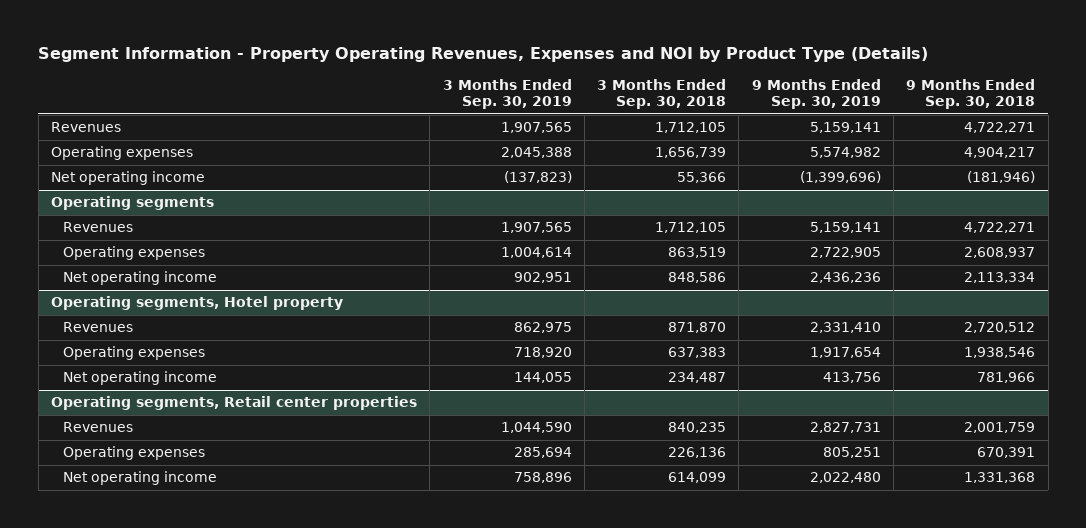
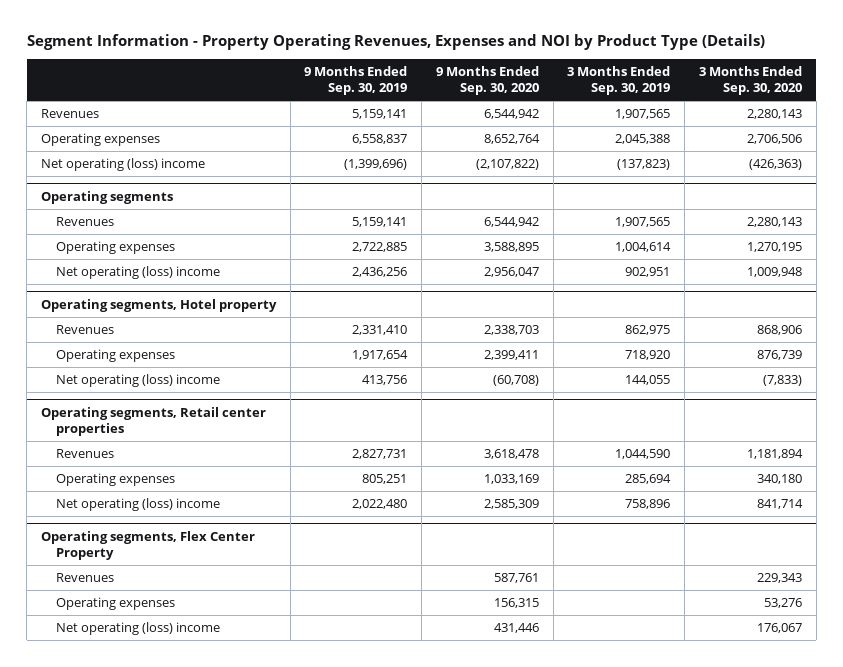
- | 3 Months Ended Sep. 30, 2019 | 3 Months Ended Sep. 30, 2018 | 9 Months Ended Sep. 30, 2019 | 9 Months Ended Sep. 30, 2018
+ | 9 Months Ended Sep. 30, 2019 | 9 Months Ended Sep. 30, 2020 | 3 Months Ended Sep. 30, 2019 | 3 Months Ended Sep. 30, 2020
- Operating expenses | 2,045,388 | 1,656,739 | 5,574,982 | 4,904,217
- Net operating income | (137,823) | 55,366 | (1,399,696) | (181,946)
+ Operating expenses | 6,558,837 | 8,652,764 | 2,045,388 | 2,706,506
+ Net operating (loss) income | (1,399,696) | (2,107,822) | (137,823) | (426,363)
@ Operating segments
- Operating expenses | 1,004,614 | 863,519 | 2,722,905 | 2,608,937
- Net operating income | 902,951 | 848,586 | 2,436,236 | 2,113,334
+ Operating expenses | 2,722,885 | 3,588,895 | 1,004,614 | 1,270,195
+ Net operating (loss) income | 2,436,256 | 2,956,047 | 902,951 | 1,009,948
@ Operating segments, Hotel property
- Net operating income | 144,055 | 234,487 | 413,756 | 781,966
+ Net operating (loss) income | 413,756 | (60,708) | 144,055 | (7,833)
@ Operating segments, Retail center properties
- Net operating income | 758,896 | 614,099 | 2,022,480 | 1,331,368
+ Net operating (loss) income | 2,022,480 | 2,585,309 | 758,896 | 841,714
+ Operating segments, Flex Center Property
+ Revenues | | 587,761 | | 229,343
+ Operating expenses | | 156,315 | | 53,276
+ Net operating (loss) income | | 431,446 | | 176,067

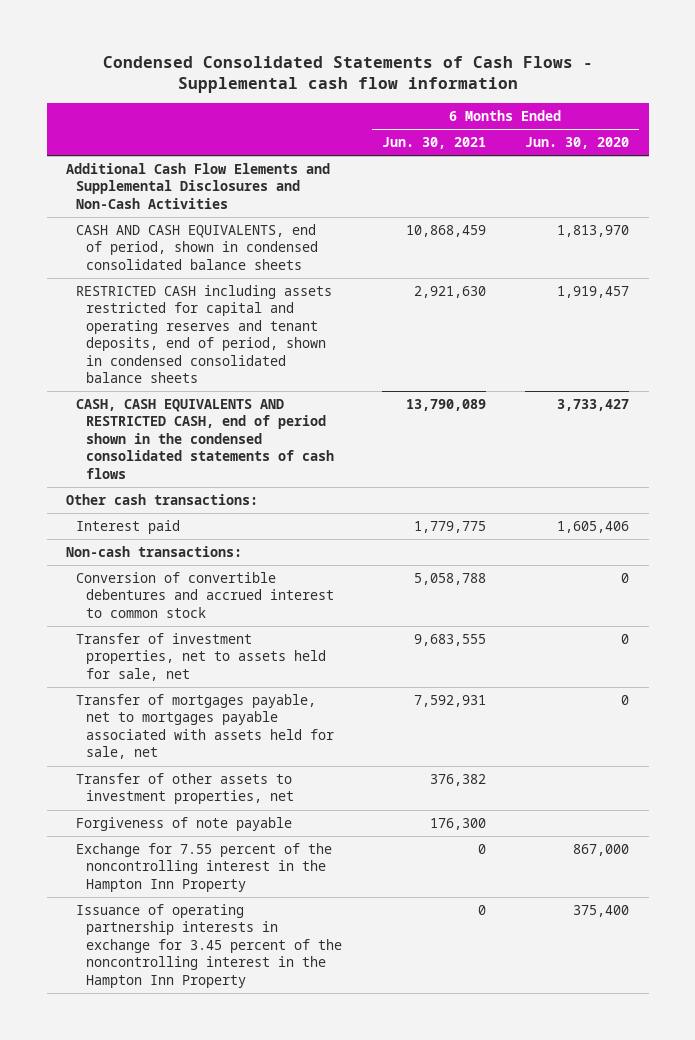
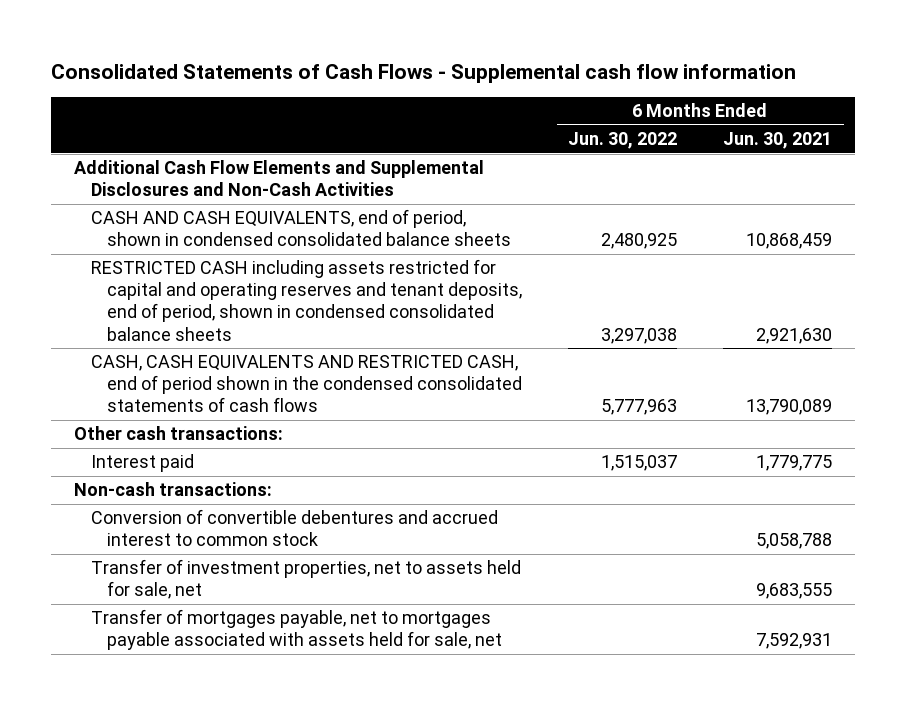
- Condensed Consolidated Statements of Cash Flows - Supplemental cash flow information
+ Consolidated Statements of Cash Flows - Supplemental cash flow information
- | 6 Months Ended Jun. 30, 2021 | 6 Months Ended Jun. 30, 2020
+ | 6 Months Ended Jun. 30, 2022 | 6 Months Ended Jun. 30, 2021
- Transfer of other assets to investment properties, net | 376,382 |
- Forgiveness of note payable | 176,300 |
- Exchange for 7.55 percent of the noncontrolling interest in the Hampton Inn Property | 0 | 867,000
- Issuance of operating partnership interests in exchange for 3.45 percent of the noncontrolling interest in the Hampton Inn Property | 0 | 375,400

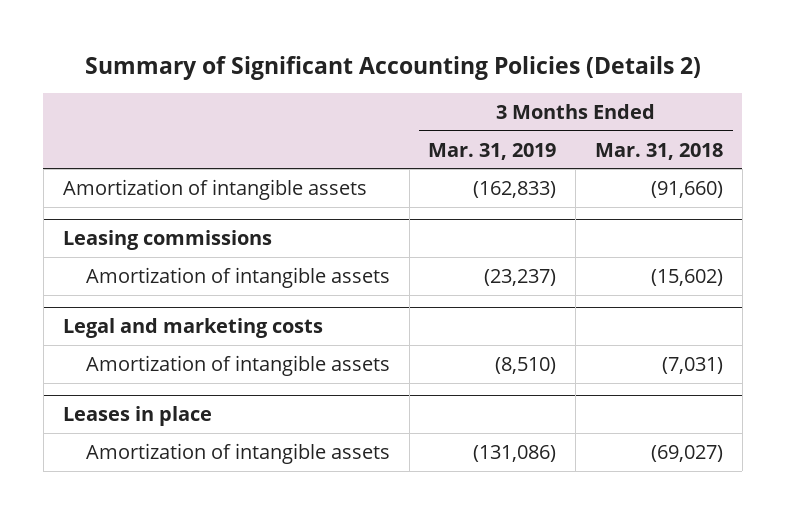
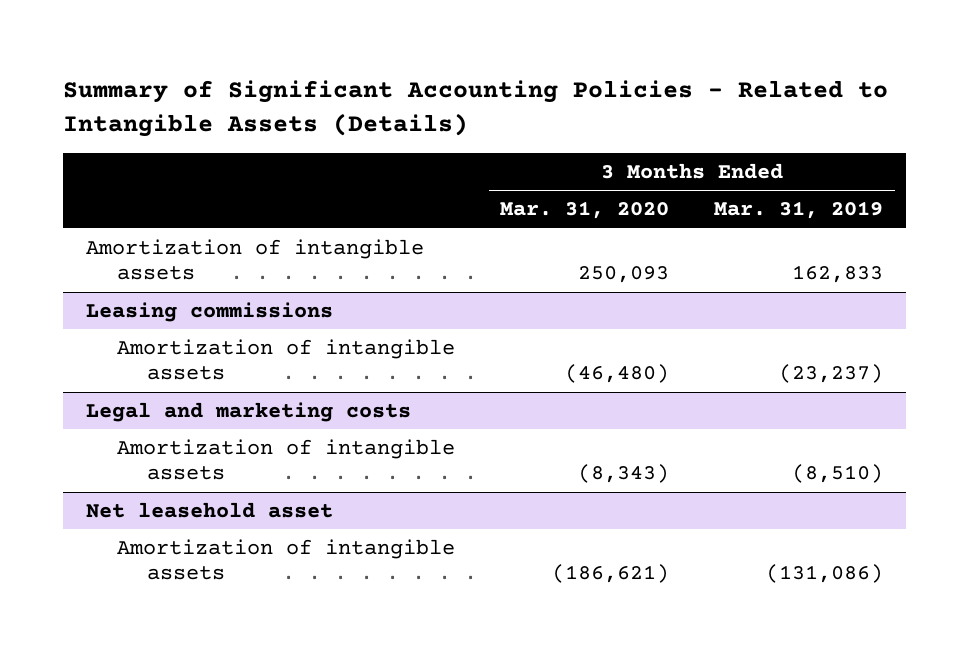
- Summary of Significant Accounting Policies (Details 2)
+ Summary of Significant Accounting Policies - Related to Intangible Assets (Details)
- | 3 Months Ended Mar. 31, 2019 | 3 Months Ended Mar. 31, 2018
+ | 3 Months Ended Mar. 31, 2020 | 3 Months Ended Mar. 31, 2019
- Amortization of intangible assets | (162,833) | (91,660)
+ Amortization of intangible assets | 250,093 | 162,833
- Leases in place
+ Net leasehold asset

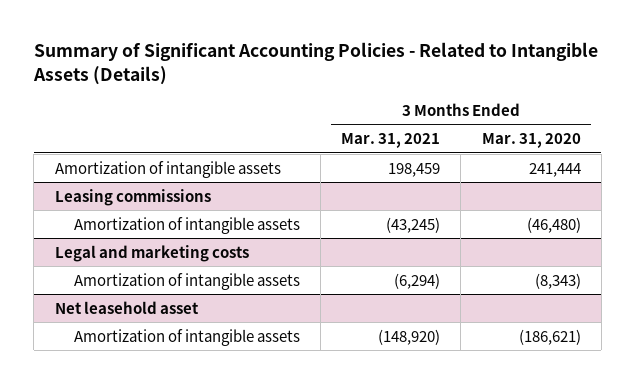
- | 3 Months Ended Mar. 31, 2020 | 3 Months Ended Mar. 31, 2019
+ | 3 Months Ended Mar. 31, 2021 | 3 Months Ended Mar. 31, 2020
- Amortization of intangible assets | 250,093 | 162,833
+ Amortization of intangible assets | 198,459 | 241,444

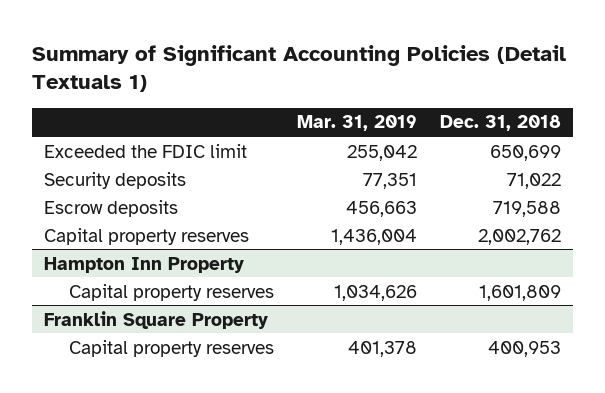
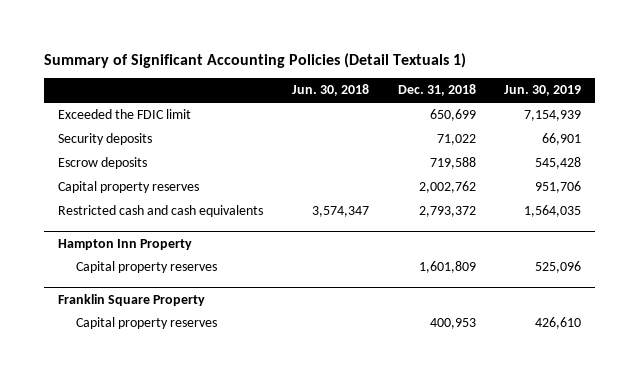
- | Mar. 31, 2019 | Dec. 31, 2018
+ | Jun. 30, 2018 | Dec. 31, 2018 | Jun. 30, 2019
+ Restricted cash and cash equivalents | 3,574,347 | 2,793,372 | 1,564,035

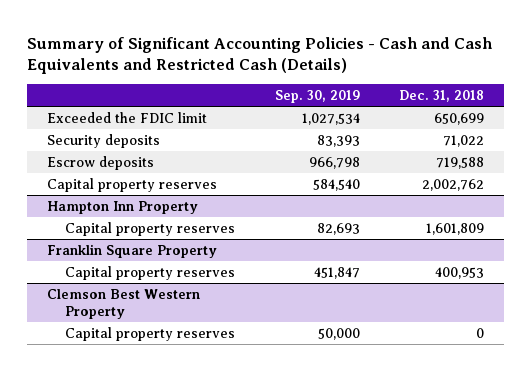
- Summary of Significant Accounting Policies (Detail Textuals 1)
+ Summary of Significant Accounting Policies - Cash and Cash Equivalents and Restricted Cash (Details)
- | Jun. 30, 2018 | Dec. 31, 2018 | Jun. 30, 2019
+ | Sep. 30, 2019 | Dec. 31, 2018
- Restricted cash and cash equivalents | 3,574,347 | 2,793,372 | 1,564,035
+ Clemson Best Western Property
+ Capital property reserves | 50,000 | 0

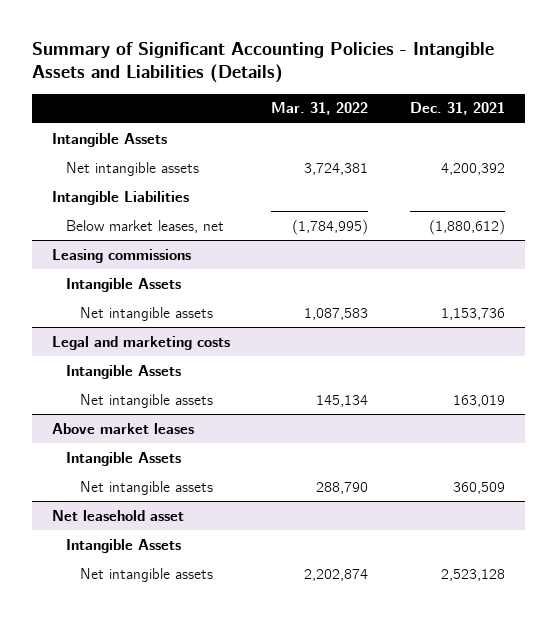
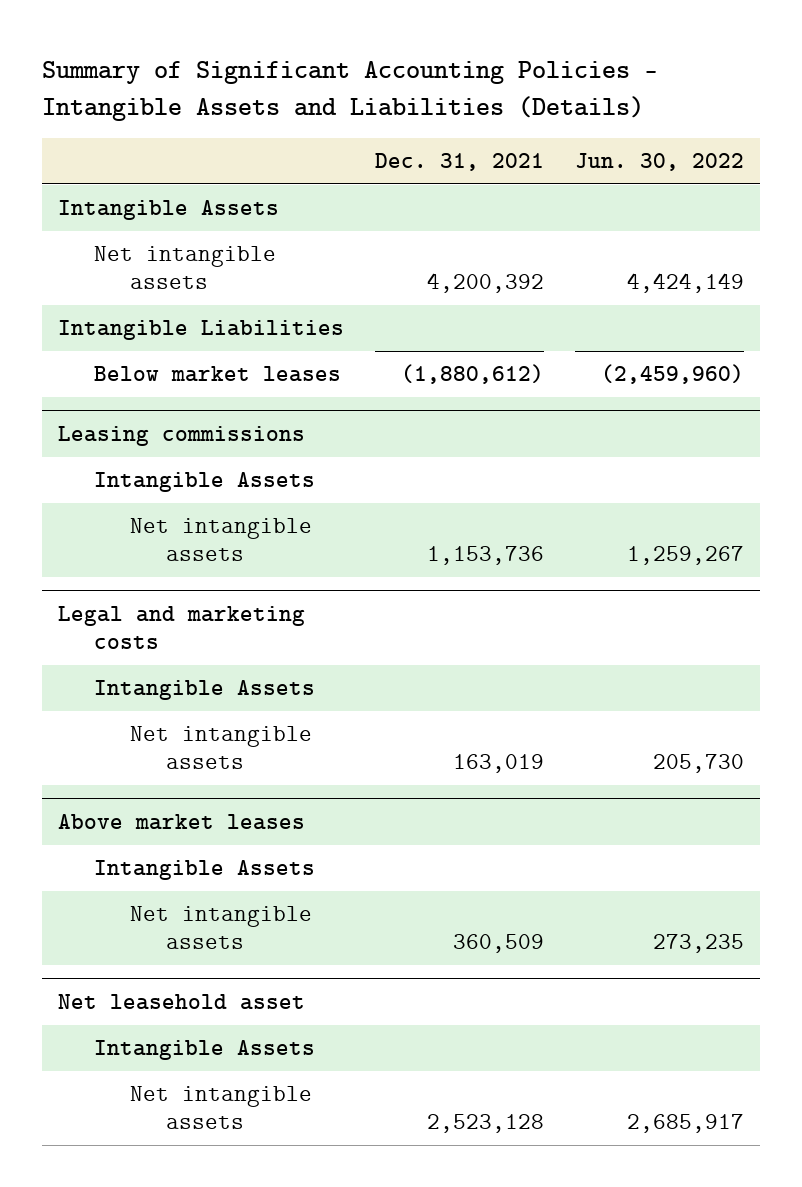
- | Mar. 31, 2022 | Dec. 31, 2021
+ | Dec. 31, 2021 | Jun. 30, 2022
- Below market leases, net | (1,784,995) | (1,880,612)
+ Below market leases | (1,880,612) | (2,459,960)

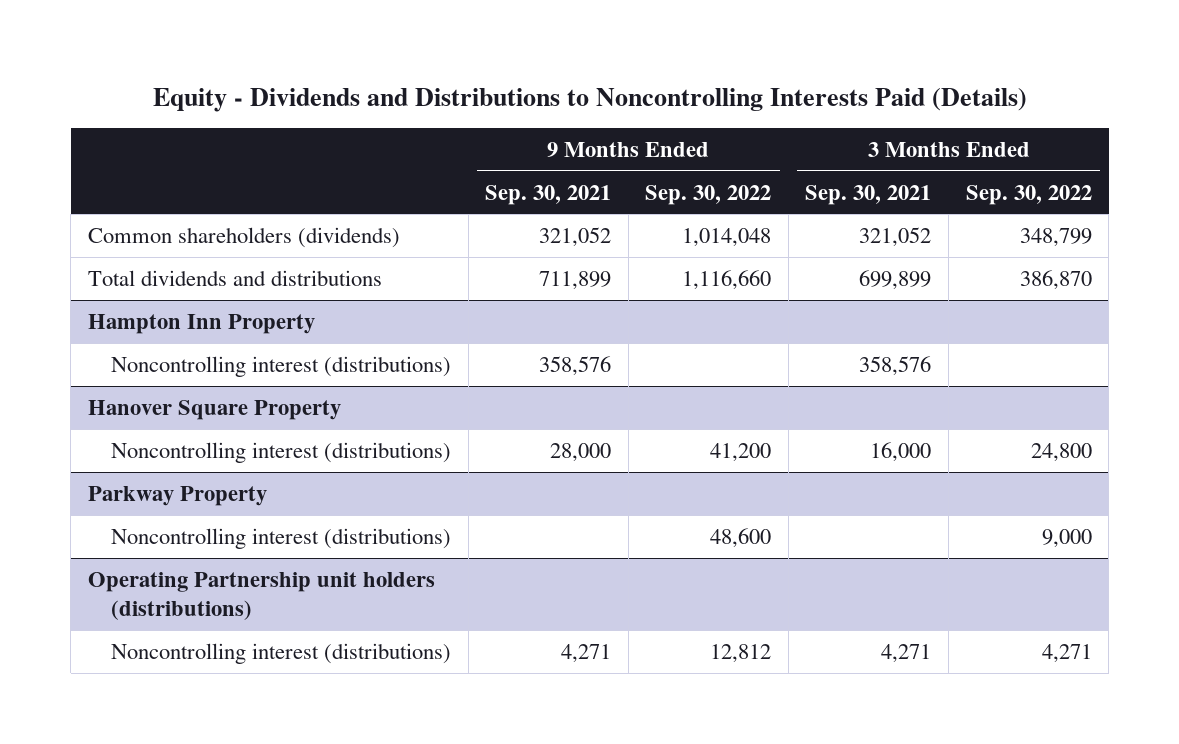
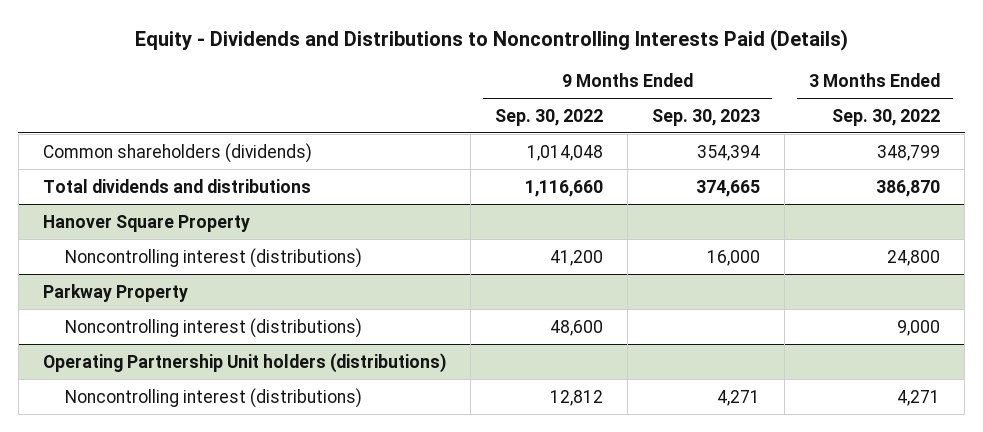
- | 9 Months Ended Sep. 30, 2021 | 9 Months Ended Sep. 30, 2022 | 3 Months Ended Sep. 30, 2021 | 3 Months Ended Sep. 30, 2022
+ | 9 Months Ended Sep. 30, 2022 | 9 Months Ended Sep. 30, 2023 | 3 Months Ended Sep. 30, 2022
- Hampton Inn Property
- Noncontrolling interest (distributions) | 358,576 | | 358,576 |
- Operating Partnership unit holders (distributions)
+ Operating Partnership Unit holders (distributions)

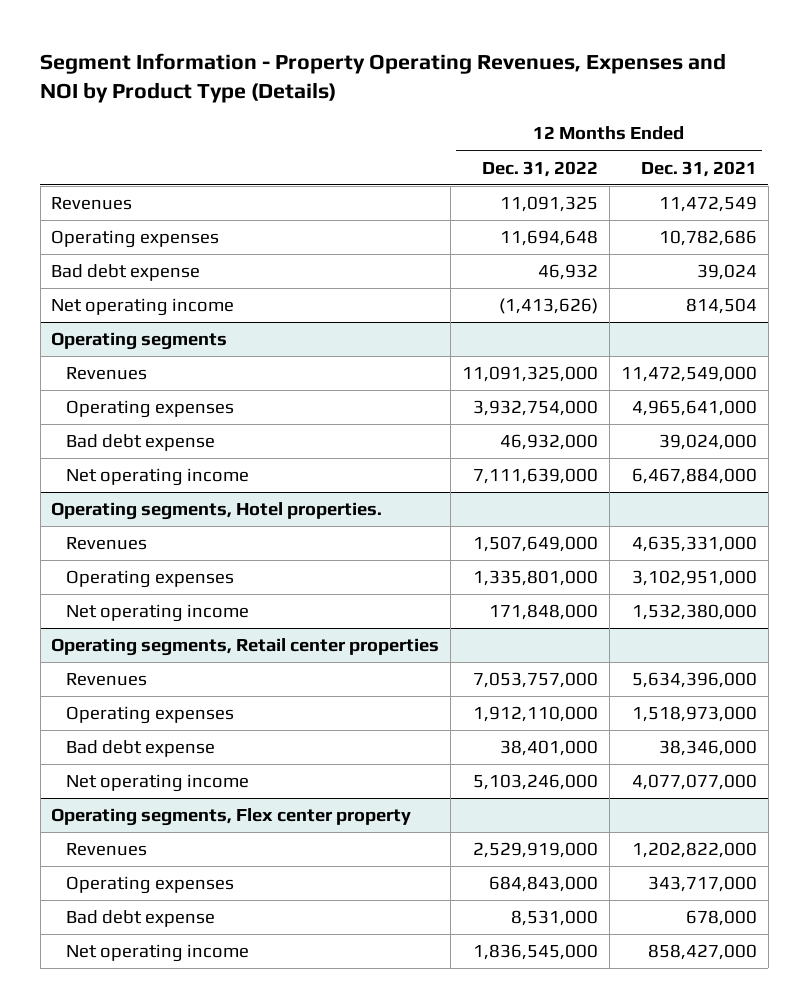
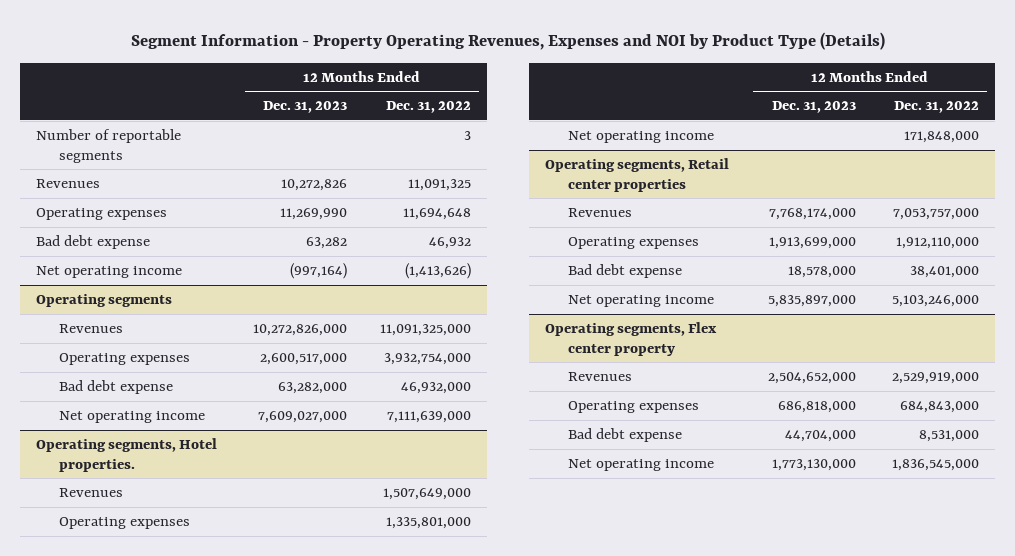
- | 12 Months Ended Dec. 31, 2022 | 12 Months Ended Dec. 31, 2021
+ | 12 Months Ended Dec. 31, 2023 | 12 Months Ended Dec. 31, 2022
+ Number of reportable segments | | 3

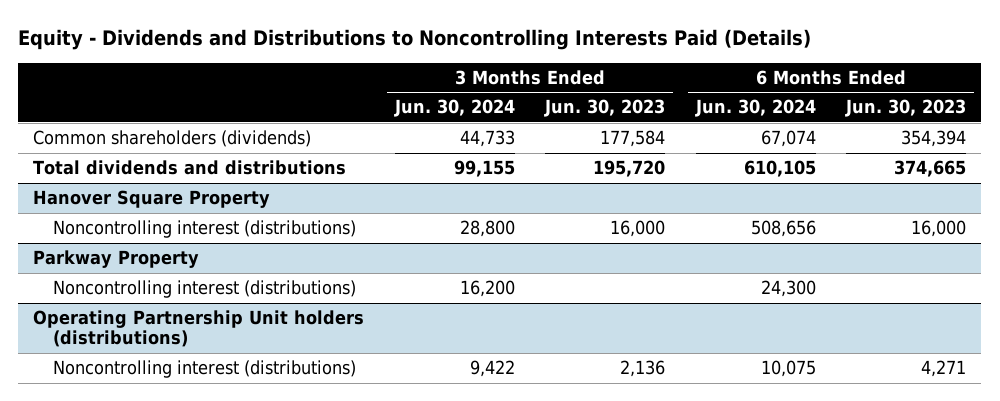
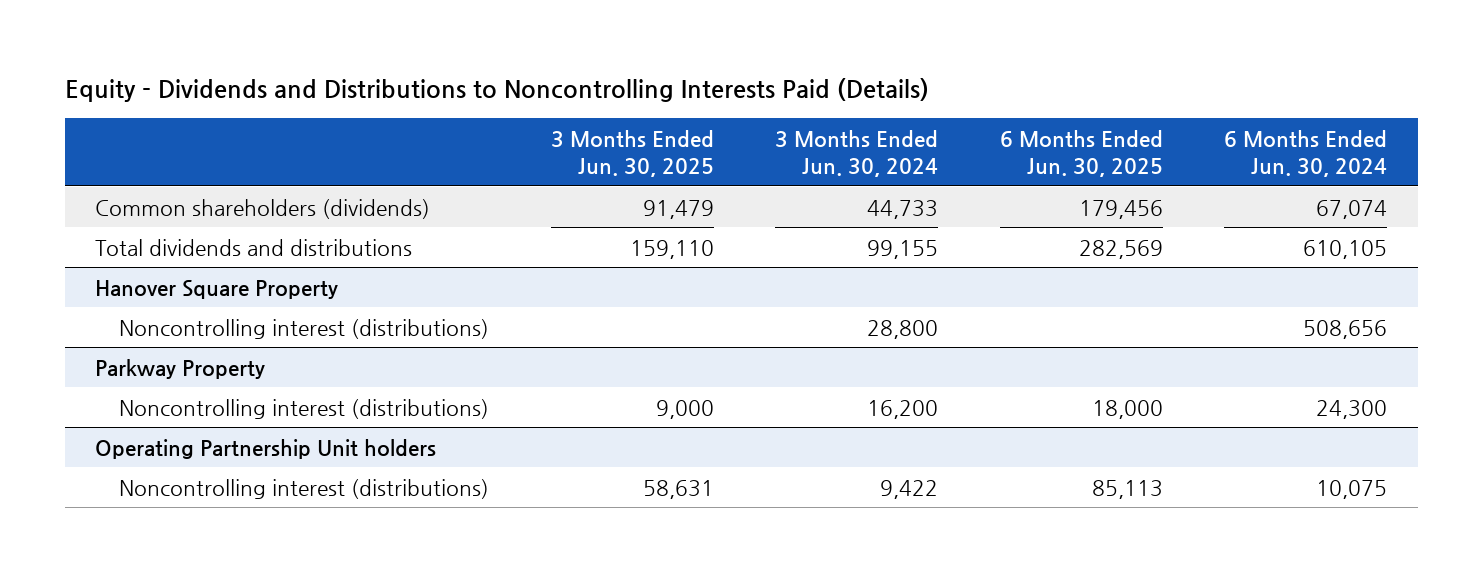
- | 3 Months Ended Jun. 30, 2024 | 3 Months Ended Jun. 30, 2023 | 6 Months Ended Jun. 30, 2024 | 6 Months Ended Jun. 30, 2023
+ | 3 Months Ended Jun. 30, 2025 | 3 Months Ended Jun. 30, 2024 | 6 Months Ended Jun. 30, 2025 | 6 Months Ended Jun. 30, 2024
- Operating Partnership Unit holders (distributions)
+ Operating Partnership Unit holders

